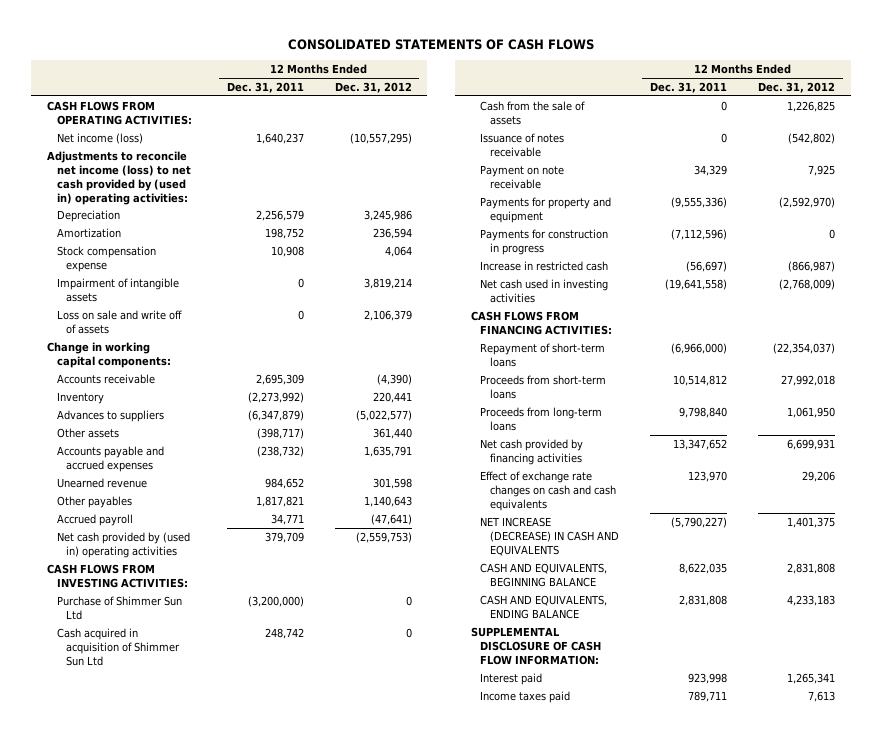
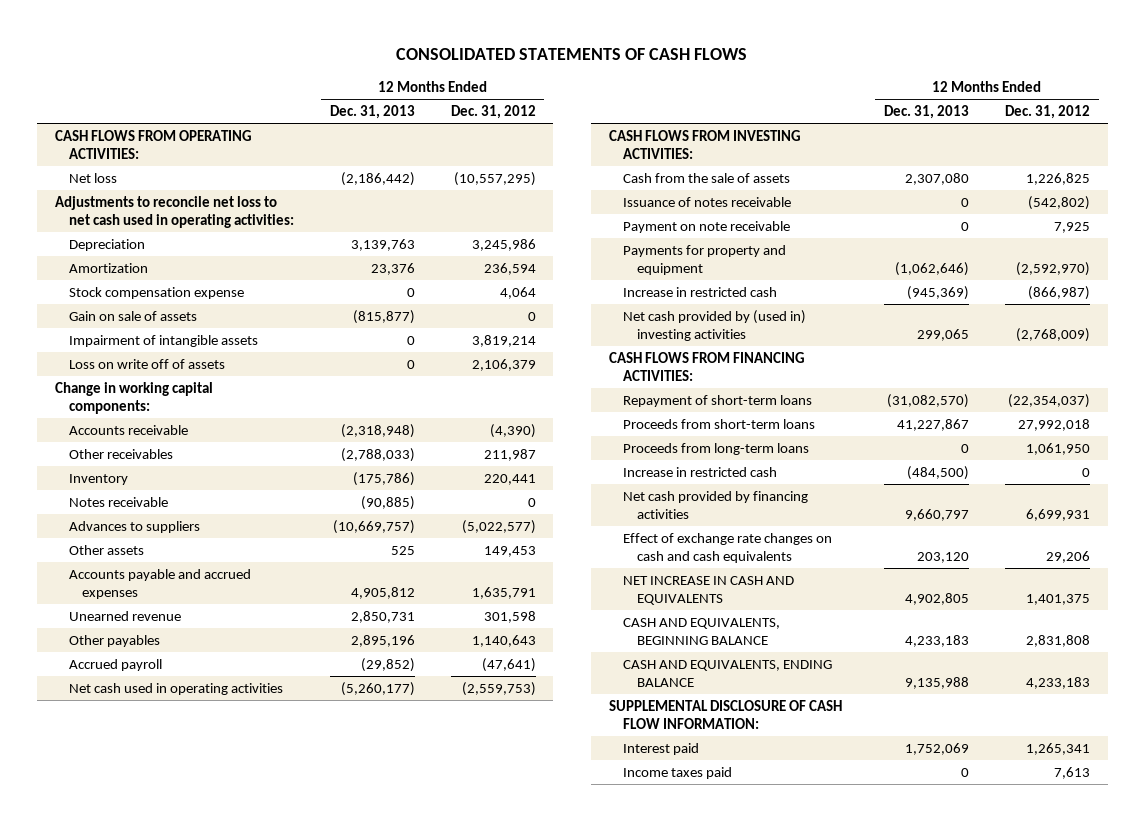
- | 12 Months Ended Dec. 31, 2011 | 12 Months Ended Dec. 31, 2012
+ | 12 Months Ended Dec. 31, 2013 | 12 Months Ended Dec. 31, 2012
- Net income (loss) | 1,640,237 | (10,557,295)
- Adjustments to reconcile net income (loss) to net cash provided by (used in) operating activities:
+ Net loss | (2,186,442) | (10,557,295)
+ Adjustments to reconcile net loss to net cash used in operating activities:
+ Gain on sale of assets | (815,877) | 0
- Loss on sale and write off of assets | 0 | 2,106,379
+ Loss on write off of assets | 0 | 2,106,379
+ Other receivables | (2,788,033) | 211,987
+ Notes receivable | (90,885) | 0
- Other assets | (398,717) | 361,440
+ Other assets | 525 | 149,453
- Net cash provided by (used in) operating activities | 379,709 | (2,559,753)
+ Net cash used in operating activities | (5,260,177) | (2,559,753)
- Purchase of Shimmer Sun Ltd | (3,200,000) | 0
- Cash acquired in acquisition of Shimmer Sun Ltd | 248,742 | 0
- Payments for construction in progress | (7,112,596) | 0
- Net cash used in investing activities | (19,641,558) | (2,768,009)
+ Net cash provided by (used in) investing activities | 299,065 | (2,768,009)
+ Increase in restricted cash | (484,500) | 0
- NET INCREASE (DECREASE) IN CASH AND EQUIVALENTS | (5,790,227) | 1,401,375
+ NET INCREASE IN CASH AND EQUIVALENTS | 4,902,805 | 1,401,375

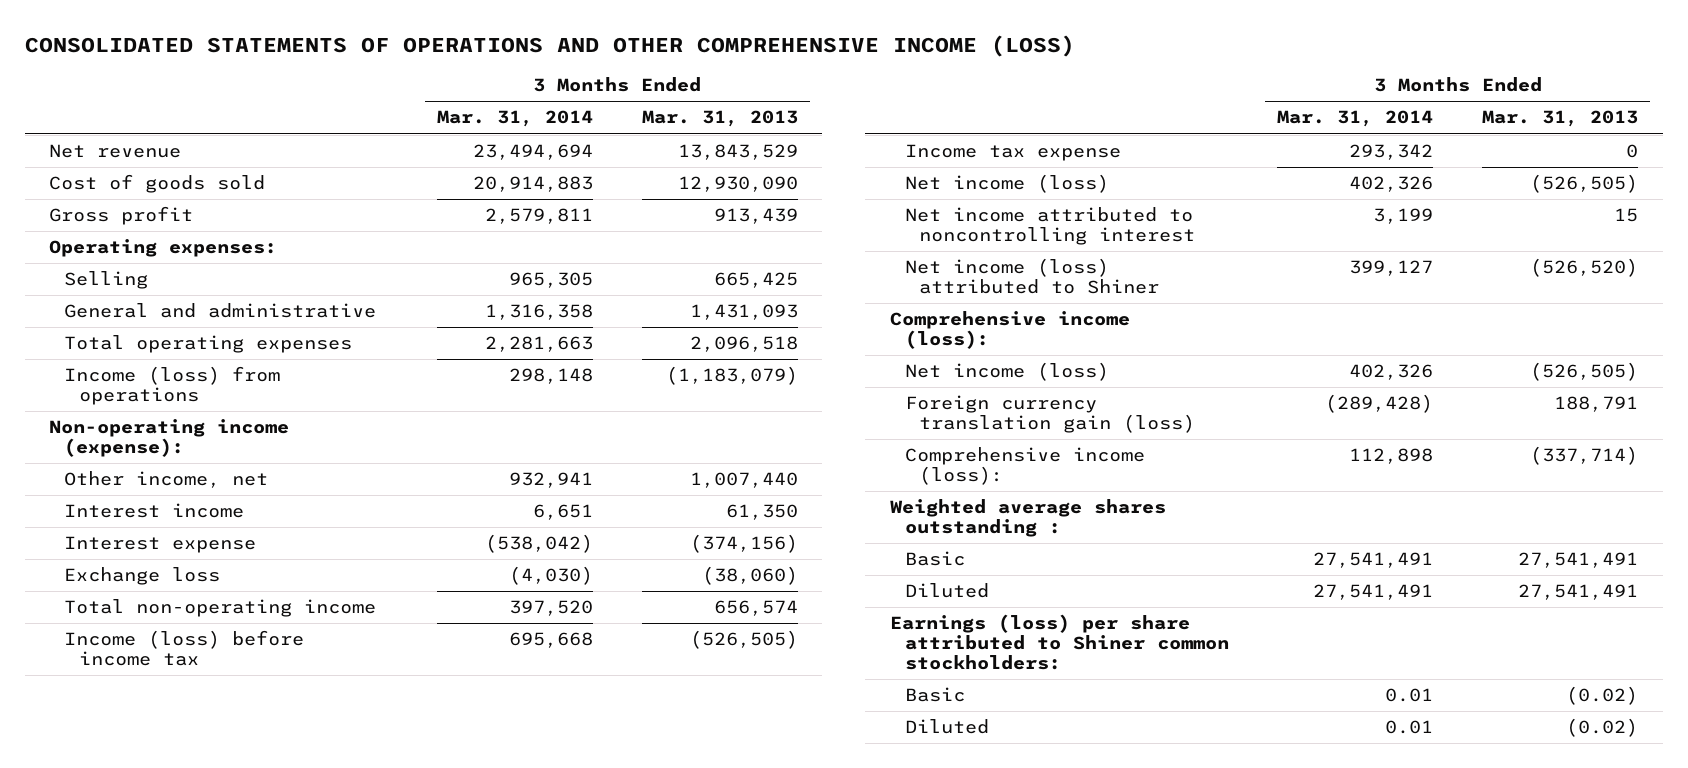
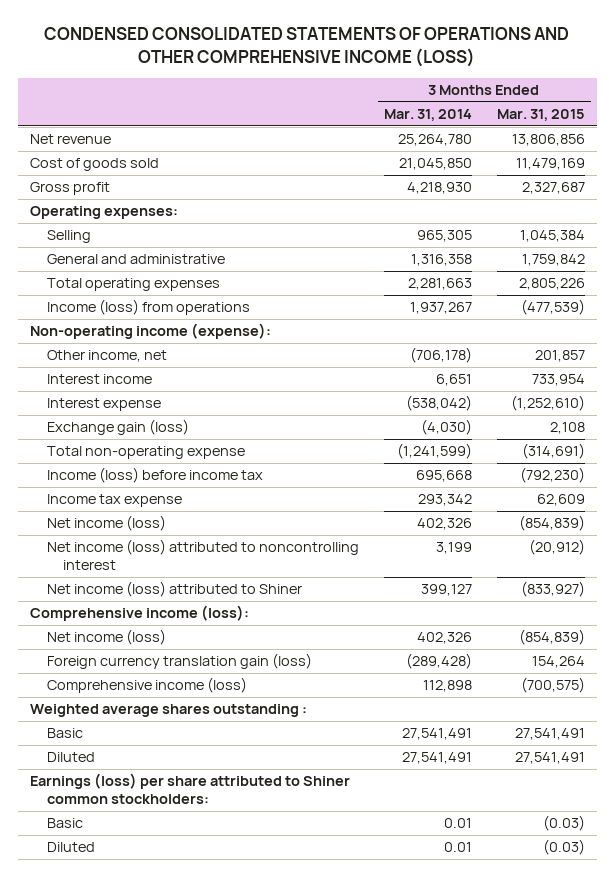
- CONSOLIDATED STATEMENTS OF OPERATIONS AND OTHER COMPREHENSIVE INCOME (LOSS)
+ CONDENSED CONSOLIDATED STATEMENTS OF OPERATIONS AND OTHER COMPREHENSIVE INCOME (LOSS)
- | 3 Months Ended Mar. 31, 2014 | 3 Months Ended Mar. 31, 2013
+ | 3 Months Ended Mar. 31, 2014 | 3 Months Ended Mar. 31, 2015
- Net revenue | 23,494,694 | 13,843,529
- Cost of goods sold | 20,914,883 | 12,930,090
- Gross profit | 2,579,811 | 913,439
+ Net revenue | 25,264,780 | 13,806,856
+ Cost of goods sold | 21,045,850 | 11,479,169
+ Gross profit | 4,218,930 | 2,327,687
- Income (loss) from operations | 298,148 | (1,183,079)
+ Income (loss) from operations | 1,937,267 | (477,539)
- Other income, net | 932,941 | 1,007,440
+ Other income, net | (706,178) | 201,857
- Exchange loss | (4,030) | (38,060)
- Total non-operating income | 397,520 | 656,574
+ Exchange gain (loss) | (4,030) | 2,108
+ Total non-operating expense | (1,241,599) | (314,691)
- Net income attributed to noncontrolling interest | 3,199 | 15
+ Net income (loss) attributed to noncontrolling interest | 3,199 | (20,912)
- Comprehensive income (loss): | 112,898 | (337,714)
+ Comprehensive income (loss) | 112,898 | (700,575)

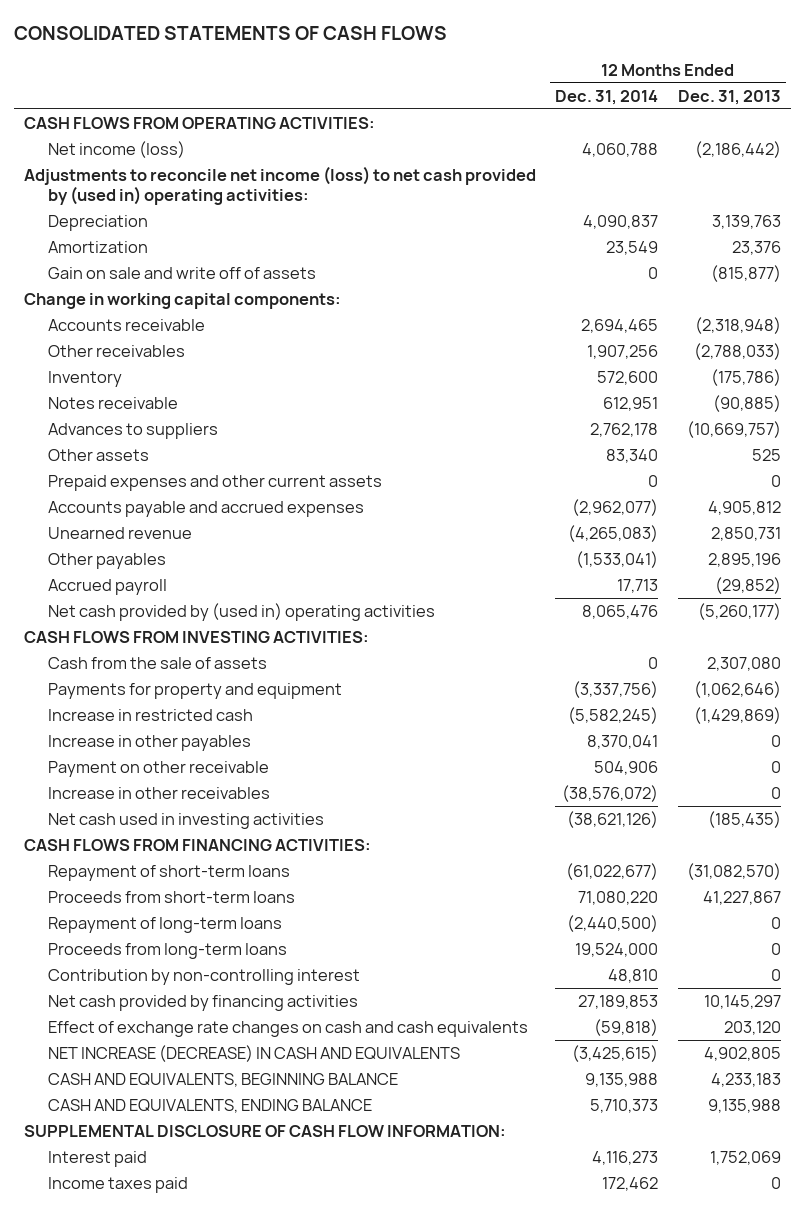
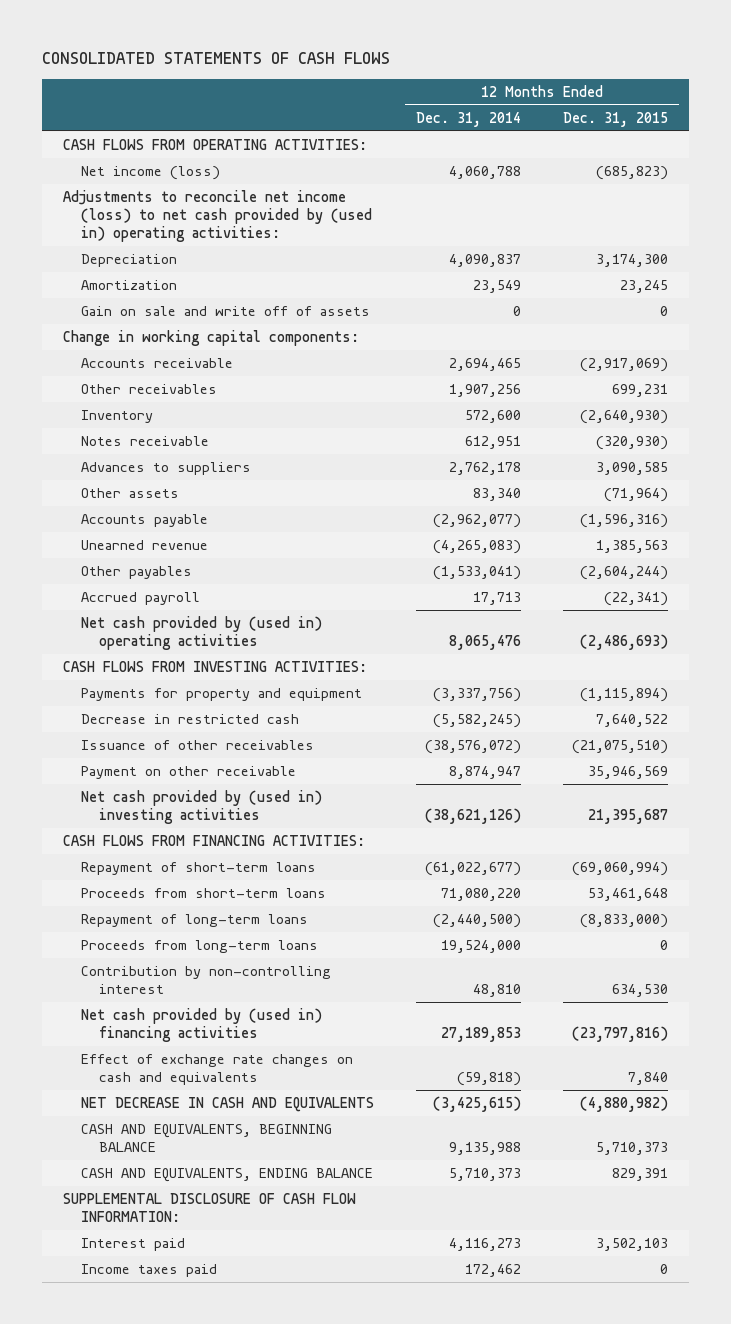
- | 12 Months Ended Dec. 31, 2014 | 12 Months Ended Dec. 31, 2013
+ | 12 Months Ended Dec. 31, 2014 | 12 Months Ended Dec. 31, 2015
- Prepaid expenses and other current assets | 0 | 0
- Accounts payable and accrued expenses | (2,962,077) | 4,905,812
+ Accounts payable | (2,962,077) | (1,596,316)
- Cash from the sale of assets | 0 | 2,307,080
- Increase in restricted cash | (5,582,245) | (1,429,869)
- Increase in other payables | 8,370,041 | 0
- Payment on other receivable | 504,906 | 0
- Increase in other receivables | (38,576,072) | 0
- Net cash used in investing activities | (38,621,126) | (185,435)
+ Decrease in restricted cash | (5,582,245) | 7,640,522
+ Issuance of other receivables | (38,576,072) | (21,075,510)
+ Payment on other receivable | 8,874,947 | 35,946,569
+ Net cash provided by (used in) investing activities | (38,621,126) | 21,395,687
- Net cash provided by financing activities | 27,189,853 | 10,145,297
- Effect of exchange rate changes on cash and cash equivalents | (59,818) | 203,120
- NET INCREASE (DECREASE) IN CASH AND EQUIVALENTS | (3,425,615) | 4,902,805
+ Net cash provided by (used in) financing activities | 27,189,853 | (23,797,816)
+ Effect of exchange rate changes on cash and equivalents | (59,818) | 7,840
+ NET DECREASE IN CASH AND EQUIVALENTS | (3,425,615) | (4,880,982)

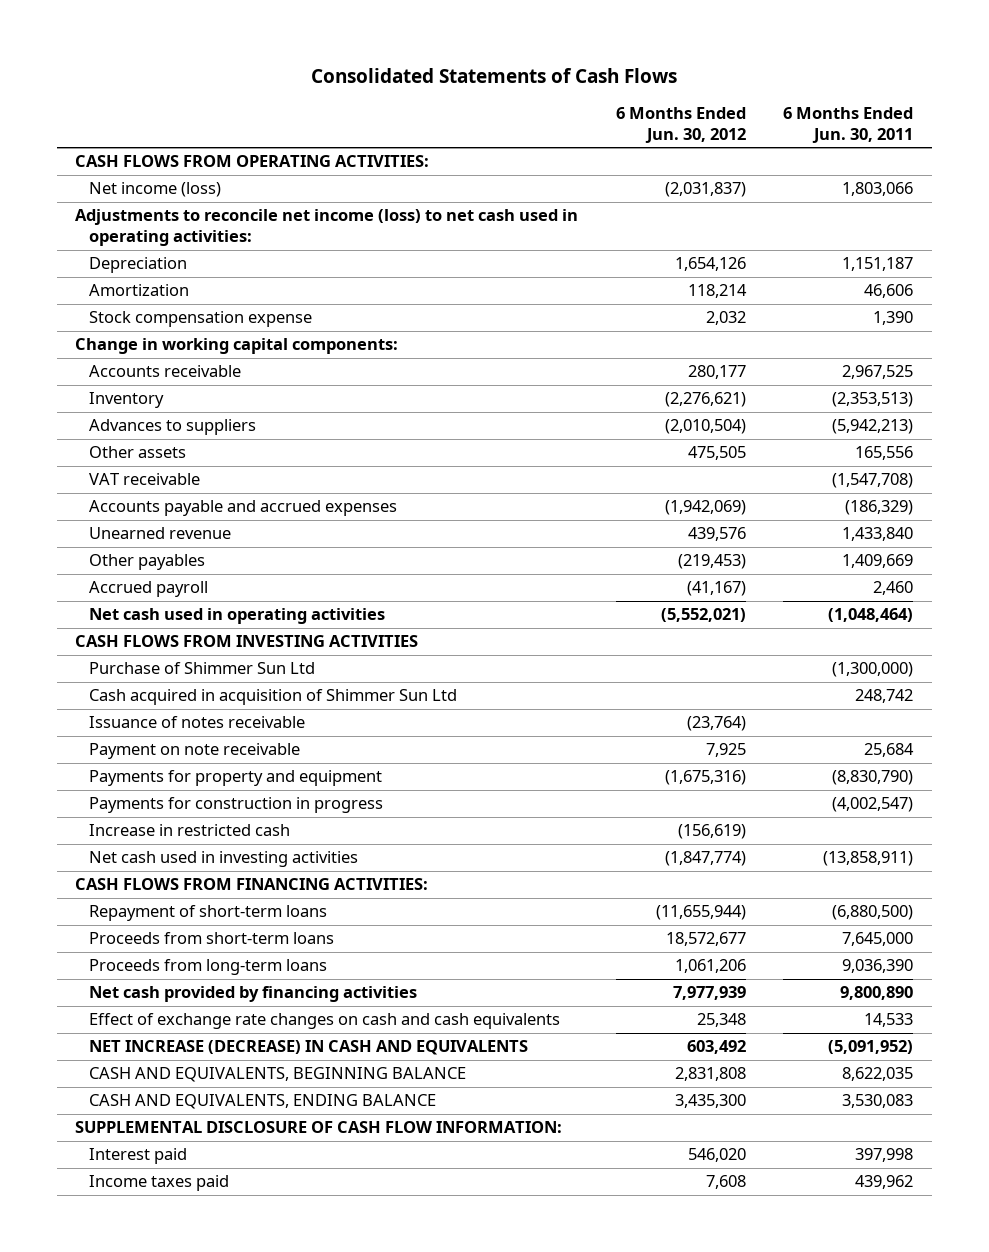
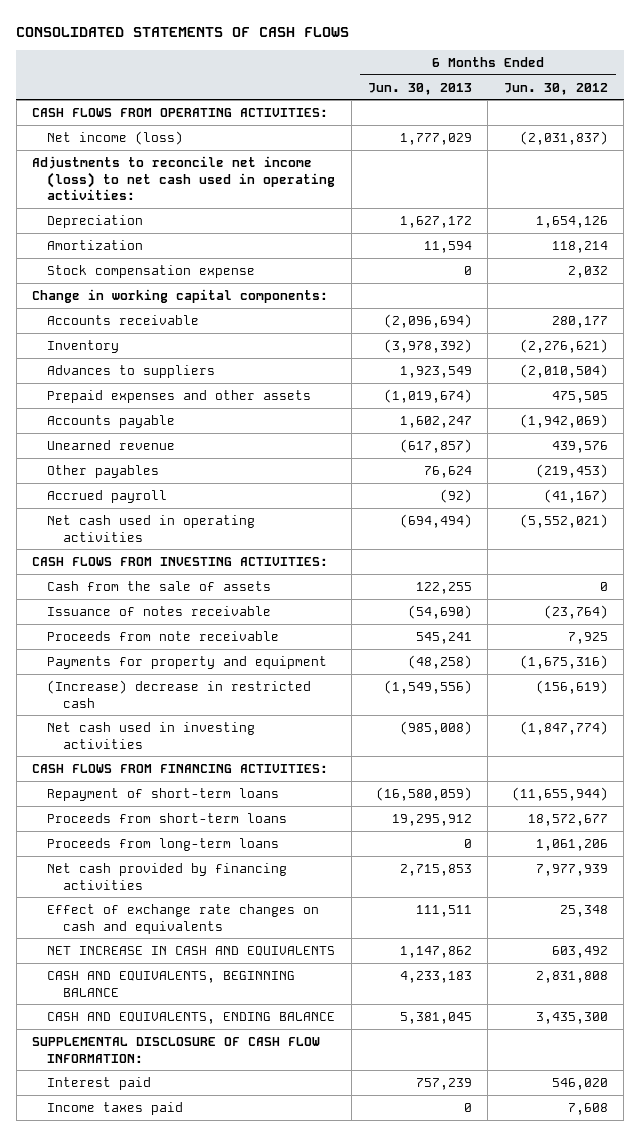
- Consolidated Statements of Cash Flows
+ CONSOLIDATED STATEMENTS OF CASH FLOWS
- | 6 Months Ended Jun. 30, 2012 | 6 Months Ended Jun. 30, 2011
+ | 6 Months Ended Jun. 30, 2013 | 6 Months Ended Jun. 30, 2012
- Other assets | 475,505 | 165,556
- VAT receivable | | (1,547,708)
- Accounts payable and accrued expenses | (1,942,069) | (186,329)
+ Prepaid expenses and other assets | (1,019,674) | 475,505
+ Accounts payable | 1,602,247 | (1,942,069)
- CASH FLOWS FROM INVESTING ACTIVITIES
- Purchase of Shimmer Sun Ltd | | (1,300,000)
- Cash acquired in acquisition of Shimmer Sun Ltd | | 248,742
+ CASH FLOWS FROM INVESTING ACTIVITIES:
+ Cash from the sale of assets | 122,255 | 0
- Payment on note receivable | 7,925 | 25,684
+ Proceeds from note receivable | 545,241 | 7,925
- Payments for construction in progress | | (4,002,547)
- Increase in restricted cash | (156,619) |
+ (Increase) decrease in restricted cash | (1,549,556) | (156,619)
- Effect of exchange rate changes on cash and cash equivalents | 25,348 | 14,533
- NET INCREASE (DECREASE) IN CASH AND EQUIVALENTS | 603,492 | (5,091,952)
+ Effect of exchange rate changes on cash and equivalents | 111,511 | 25,348
+ NET INCREASE IN CASH AND EQUIVALENTS | 1,147,862 | 603,492

